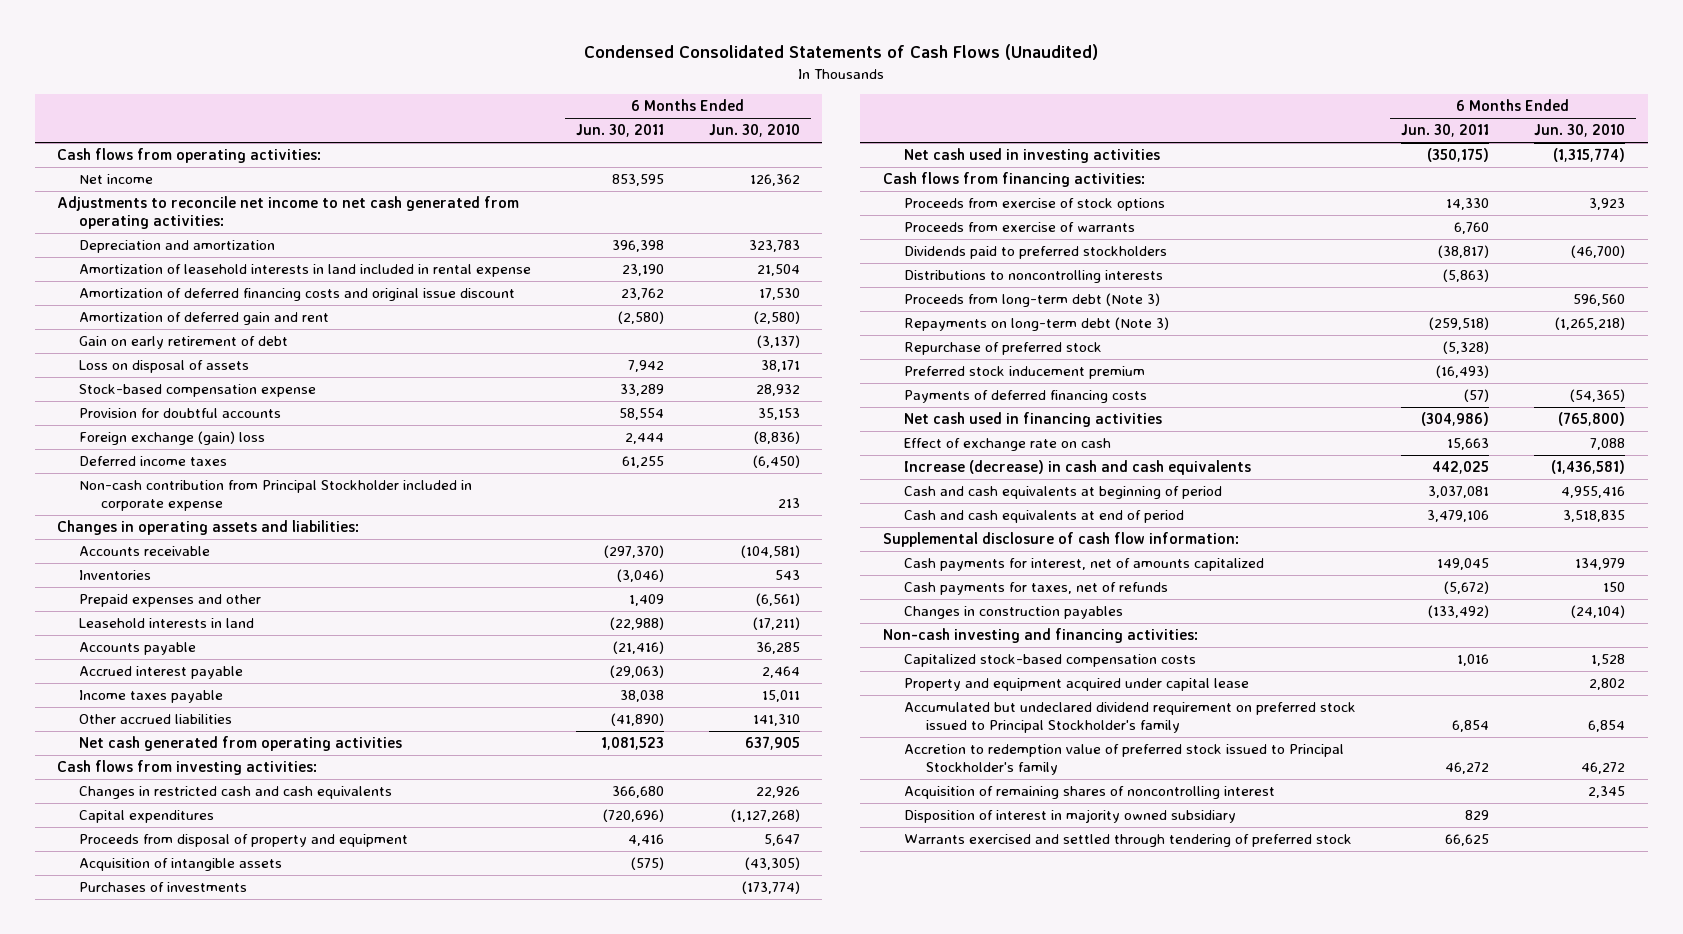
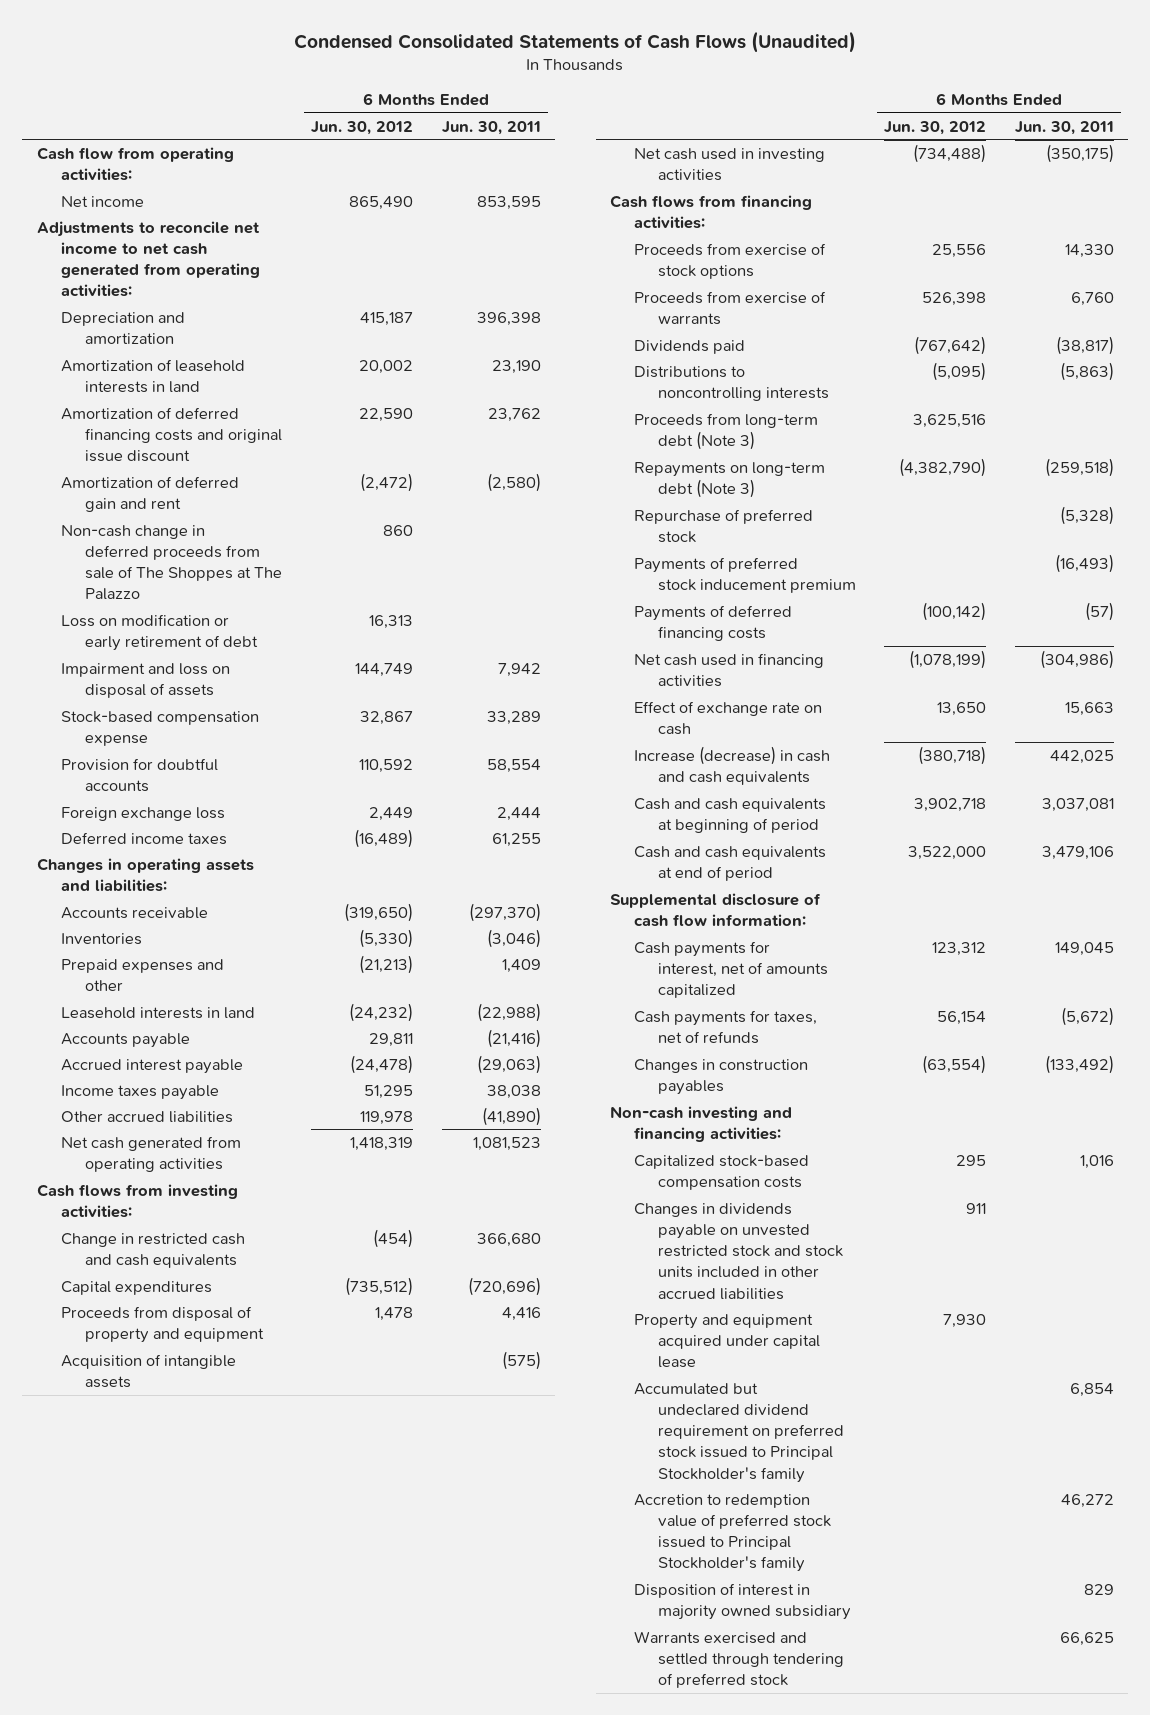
- | 6 Months Ended Jun. 30, 2011 | 6 Months Ended Jun. 30, 2010
+ | 6 Months Ended Jun. 30, 2012 | 6 Months Ended Jun. 30, 2011
- Cash flows from operating activities:
+ Cash flow from operating activities:
- Amortization of leasehold interests in land included in rental expense | 23,190 | 21,504
+ Amortization of leasehold interests in land | 20,002 | 23,190
- Gain on early retirement of debt | | (3,137)
- Loss on disposal of assets | 7,942 | 38,171
+ Non-cash change in deferred proceeds from sale of The Shoppes at The Palazzo | 860 |
+ Loss on modification or early retirement of debt | 16,313 |
+ Impairment and loss on disposal of assets | 144,749 | 7,942
- Foreign exchange (gain) loss | 2,444 | (8,836)
+ Foreign exchange loss | 2,449 | 2,444
- Non-cash contribution from Principal Stockholder included in corporate expense | | 213
- Changes in restricted cash and cash equivalents | 366,680 | 22,926
+ Change in restricted cash and cash equivalents | (454) | 366,680
- Purchases of investments | | (173,774)
- Dividends paid to preferred stockholders | (38,817) | (46,700)
+ Dividends paid | (767,642) | (38,817)
- Preferred stock inducement premium | (16,493) |
+ Payments of preferred stock inducement premium | | (16,493)
+ Changes in dividends payable on unvested restricted stock and stock units included in other accrued liabilities | 911 |
- Acquisition of remaining shares of noncontrolling interest | | 2,345

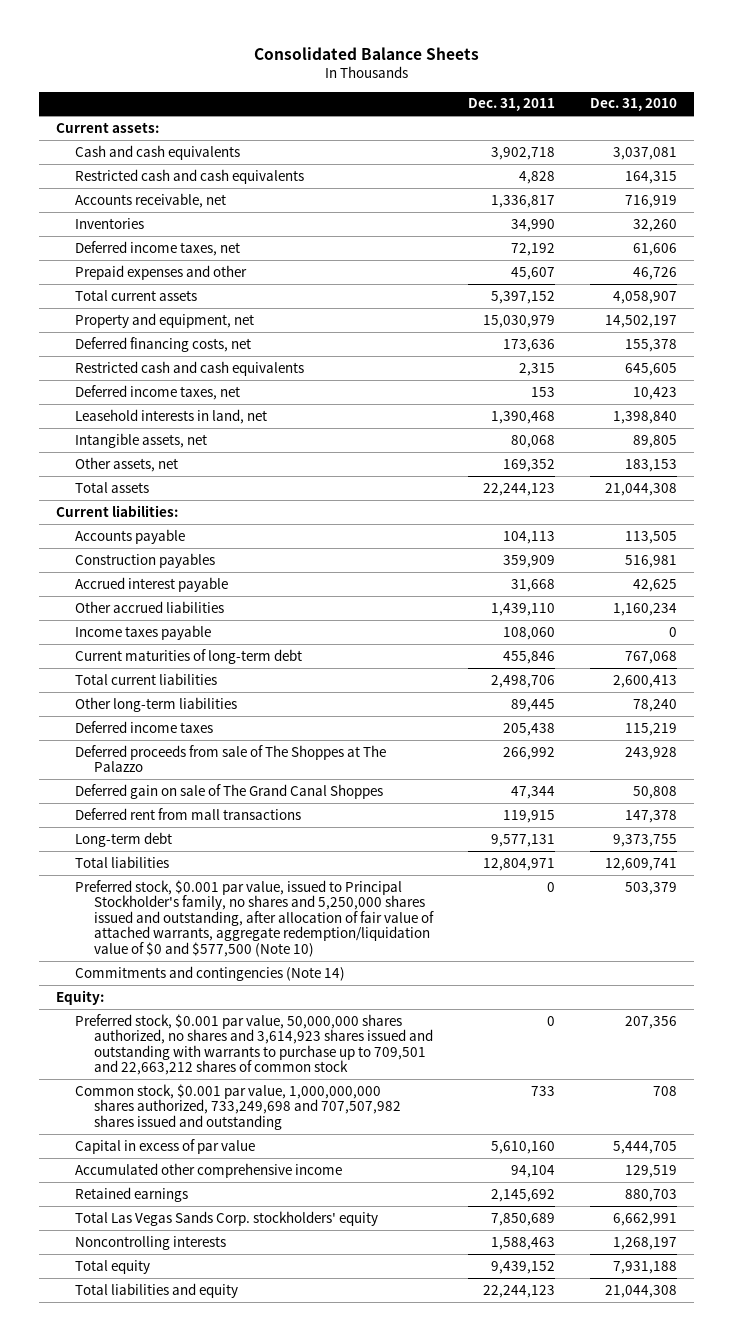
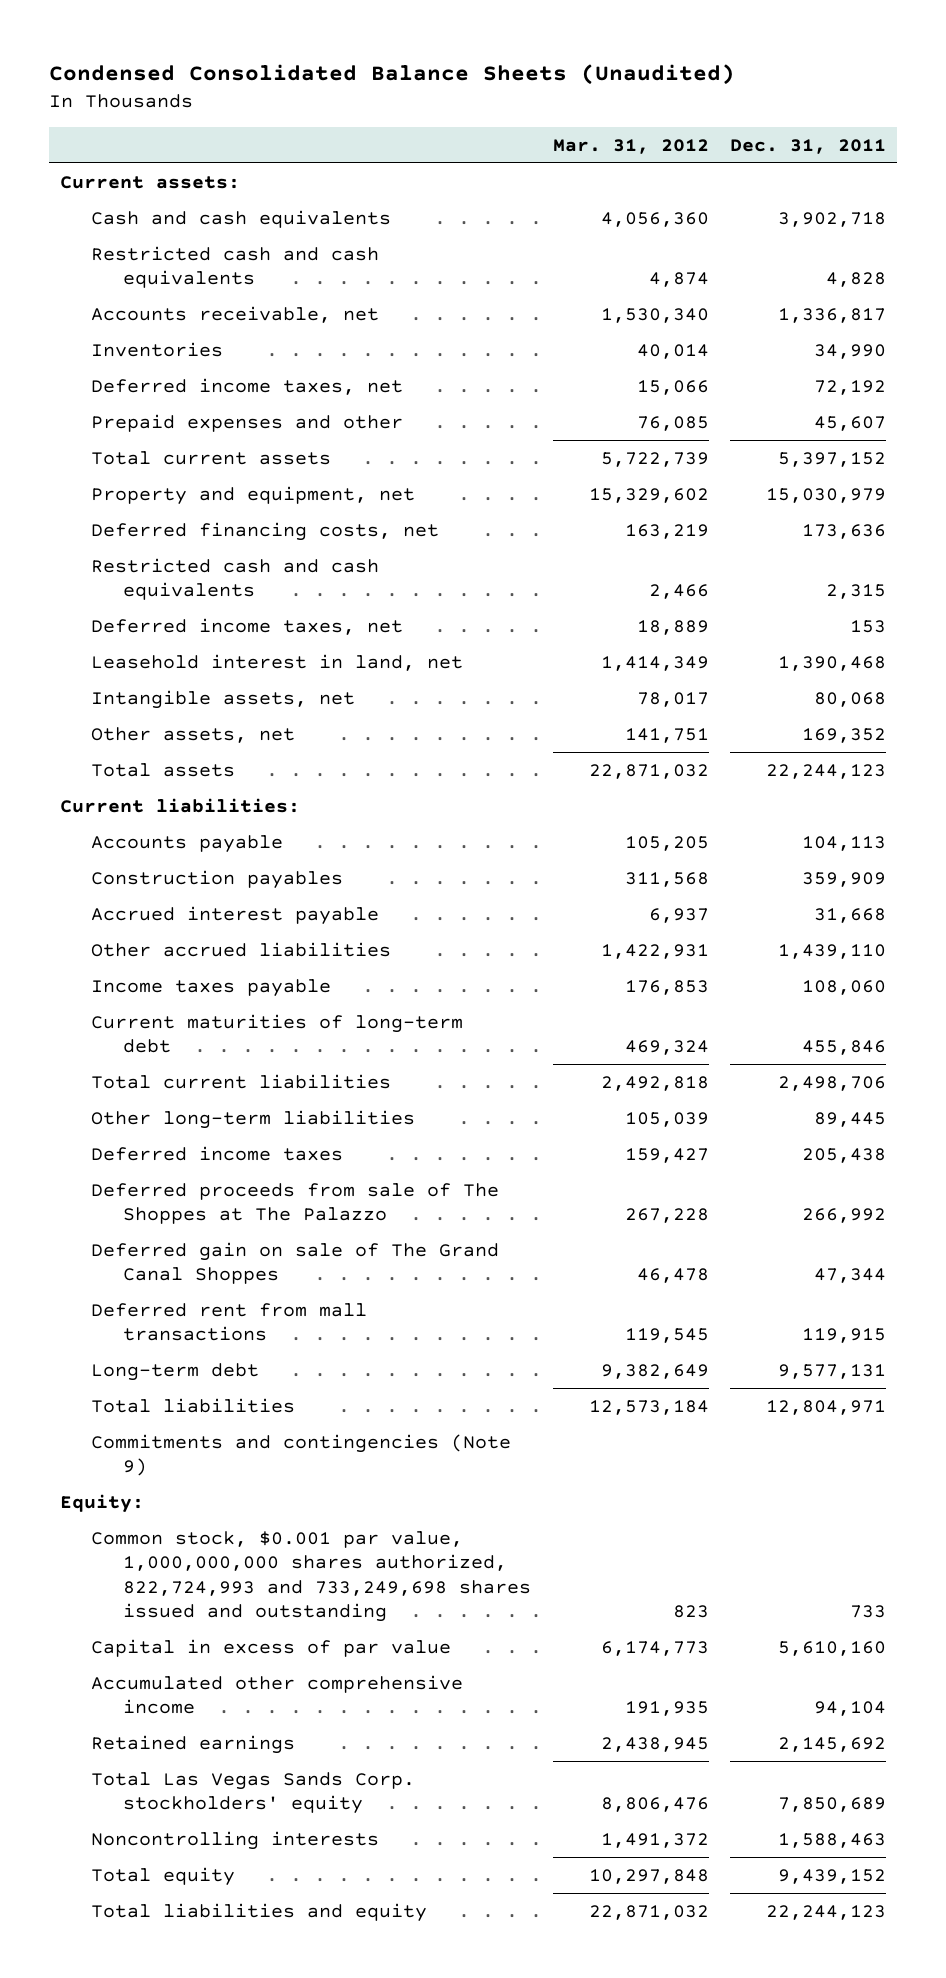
- Consolidated Balance Sheets
+ Condensed Consolidated Balance Sheets (Unaudited)
- | Dec. 31, 2011 | Dec. 31, 2010
+ | Mar. 31, 2012 | Dec. 31, 2011
- Leasehold interests in land, net | 1,390,468 | 1,398,840
+ Leasehold interest in land, net | 1,414,349 | 1,390,468
- Preferred stock, $0.001 par value, issued to Principal Stockholder's family, no shares and 5,250,000 shares issued and outstanding, after allocation of fair value of attached warrants, aggregate redemption/liquidation value of $0 and $577,500 (Note 10) | 0 | 503,379
- Commitments and contingencies (Note 14)
+ Commitments and contingencies (Note 9)
- Preferred stock, $0.001 par value, 50,000,000 shares authorized, no shares and 3,614,923 shares issued and outstanding with warrants to purchase up to 709,501 and 22,663,212 shares of common stock | 0 | 207,356
- Common stock, $0.001 par value, 1,000,000,000 shares authorized, 733,249,698 and 707,507,982 shares issued and outstanding | 733 | 708
+ Common stock, $0.001 par value, 1,000,000,000 shares authorized, 822,724,993 and 733,249,698 shares issued and outstanding | 823 | 733

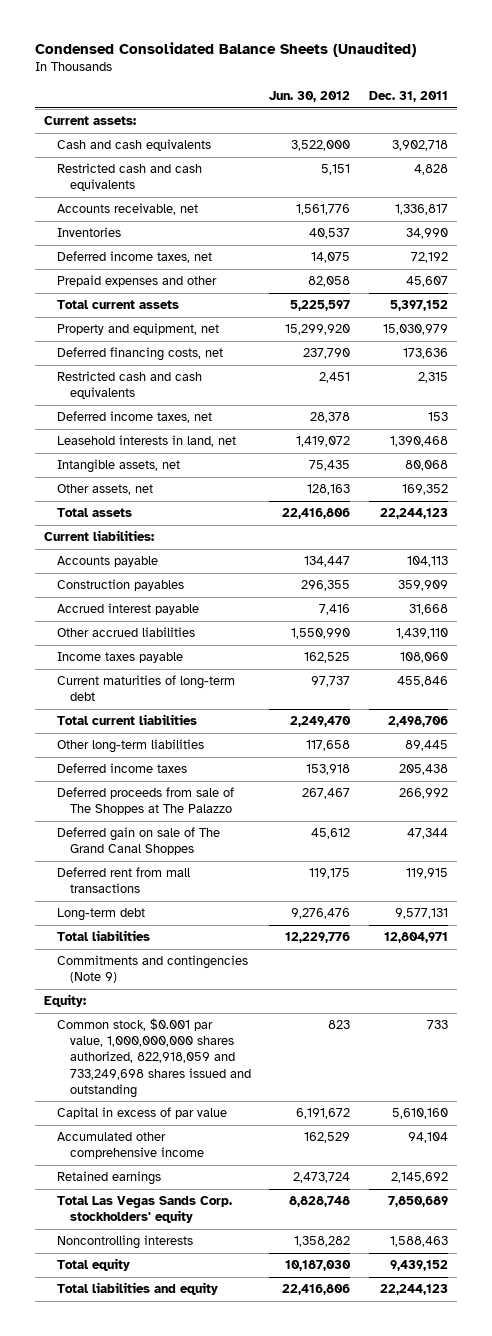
- | Mar. 31, 2012 | Dec. 31, 2011
+ | Jun. 30, 2012 | Dec. 31, 2011
- Leasehold interest in land, net | 1,414,349 | 1,390,468
+ Leasehold interests in land, net | 1,419,072 | 1,390,468
- Common stock, $0.001 par value, 1,000,000,000 shares authorized, 822,724,993 and 733,249,698 shares issued and outstanding | 823 | 733
+ Common stock, $0.001 par value, 1,000,000,000 shares authorized, 822,918,059 and 733,249,698 shares issued and outstanding | 823 | 733

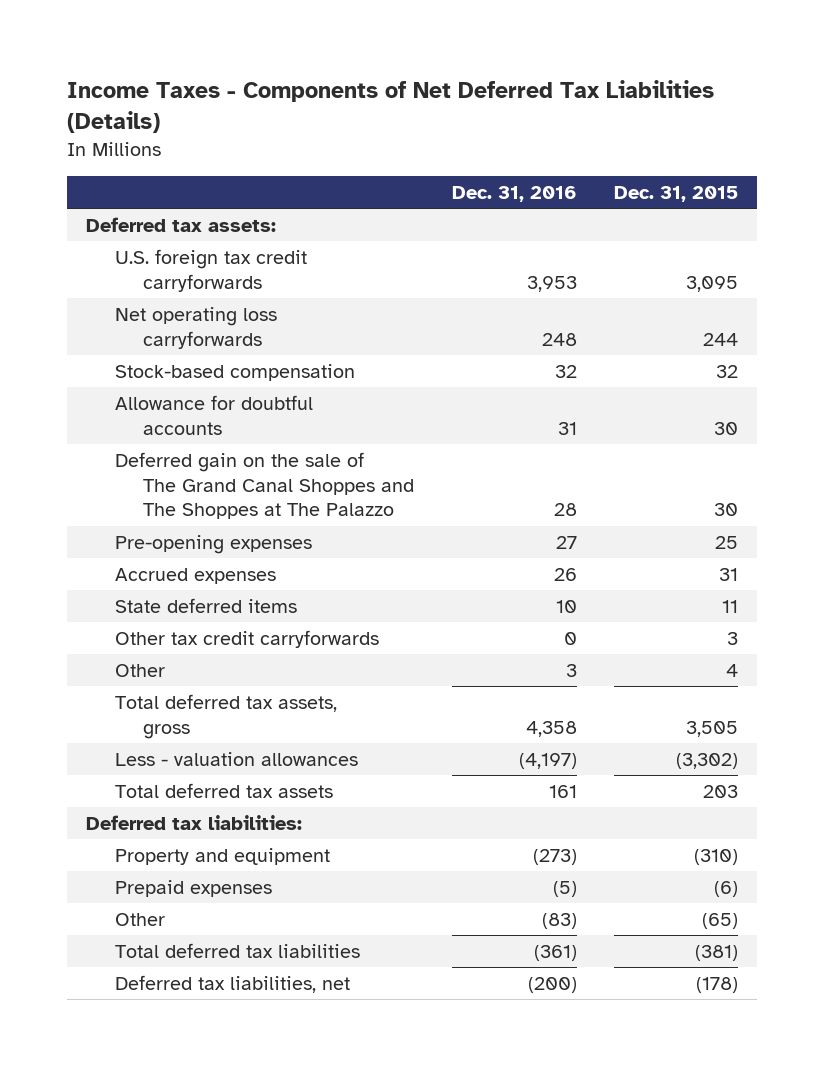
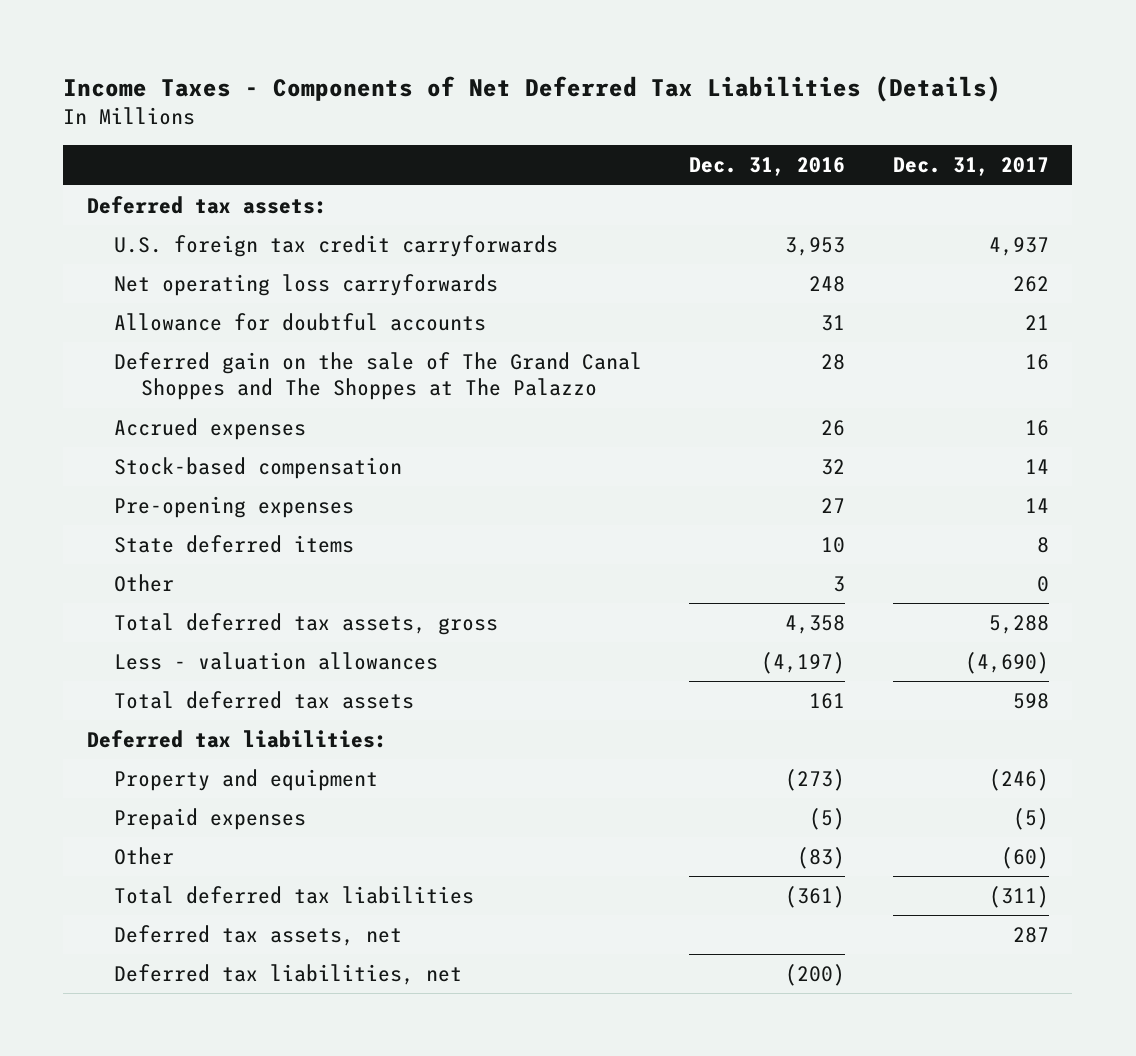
- | Dec. 31, 2016 | Dec. 31, 2015
+ | Dec. 31, 2016 | Dec. 31, 2017
moved down: Stock-based compensation | 32 | 14
moved down: Pre-opening expenses | 27 | 14
- Other tax credit carryforwards | 0 | 3
+ Deferred tax assets, net | | 287

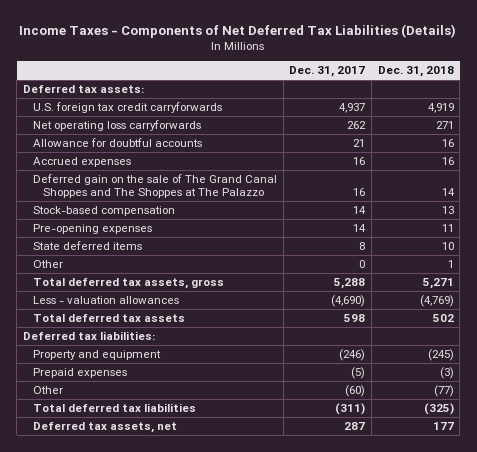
- | Dec. 31, 2016 | Dec. 31, 2017
+ | Dec. 31, 2017 | Dec. 31, 2018
moved down: Deferred gain on the sale of The Grand Canal Shoppes and The Shoppes at The Palazzo | 16 | 14
- Deferred tax liabilities, net | (200) |

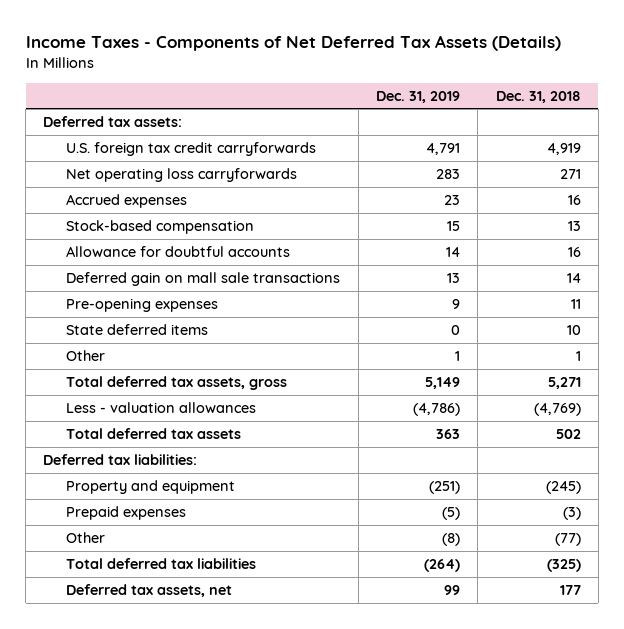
- Income Taxes - Components of Net Deferred Tax Liabilities (Details)
+ Income Taxes - Components of Net Deferred Tax Assets (Details)
- | Dec. 31, 2017 | Dec. 31, 2018
+ | Dec. 31, 2019 | Dec. 31, 2018
- Deferred gain on the sale of The Grand Canal Shoppes and The Shoppes at The Palazzo | 16 | 14
moved down: Allowance for doubtful accounts | 14 | 16
+ Deferred gain on mall sale transactions | 13 | 14

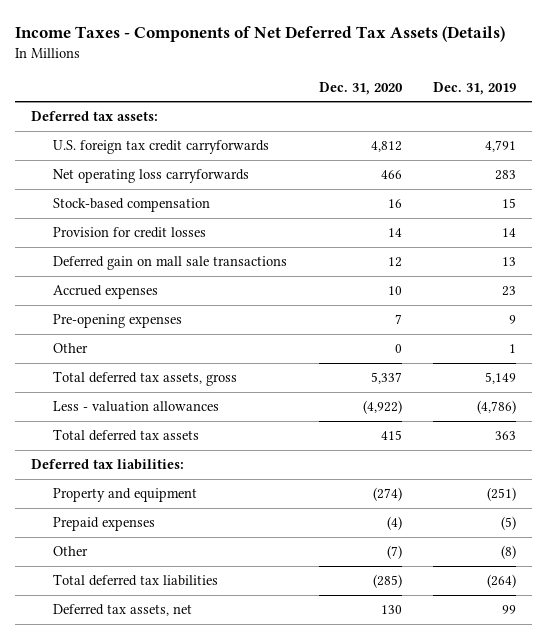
- | Dec. 31, 2019 | Dec. 31, 2018
+ | Dec. 31, 2020 | Dec. 31, 2019
- Allowance for doubtful accounts | 14 | 16
+ Provision for credit losses | 14 | 14
moved down: Accrued expenses | 10 | 23
- State deferred items | 0 | 10

